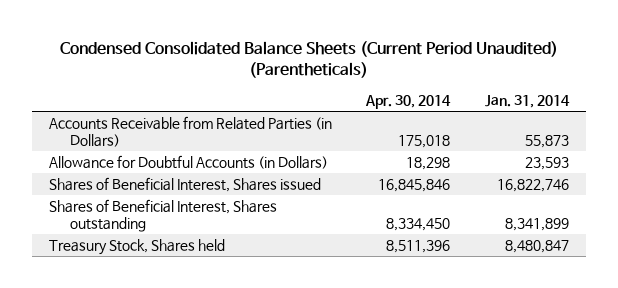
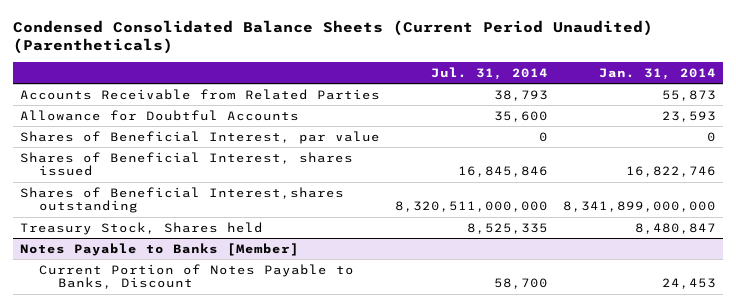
- | Apr. 30, 2014 | Jan. 31, 2014
+ | Jul. 31, 2014 | Jan. 31, 2014
- Accounts Receivable from Related Parties (in Dollars) | 175,018 | 55,873
- Allowance for Doubtful Accounts (in Dollars) | 18,298 | 23,593
- Shares of Beneficial Interest, Shares issued | 16,845,846 | 16,822,746
- Shares of Beneficial Interest, Shares outstanding | 8,334,450 | 8,341,899
+ Accounts Receivable from Related Parties | 38,793 | 55,873
+ Allowance for Doubtful Accounts | 35,600 | 23,593
+ Shares of Beneficial Interest, par value | 0 | 0
+ Shares of Beneficial Interest, shares issued | 16,845,846 | 16,822,746
+ Shares of Beneficial Interest,shares outstanding | 8,320,511,000,000 | 8,341,899,000,000
+ Notes Payable to Banks [Member]
+ Current Portion of Notes Payable to Banks, Discount | 58,700 | 24,453

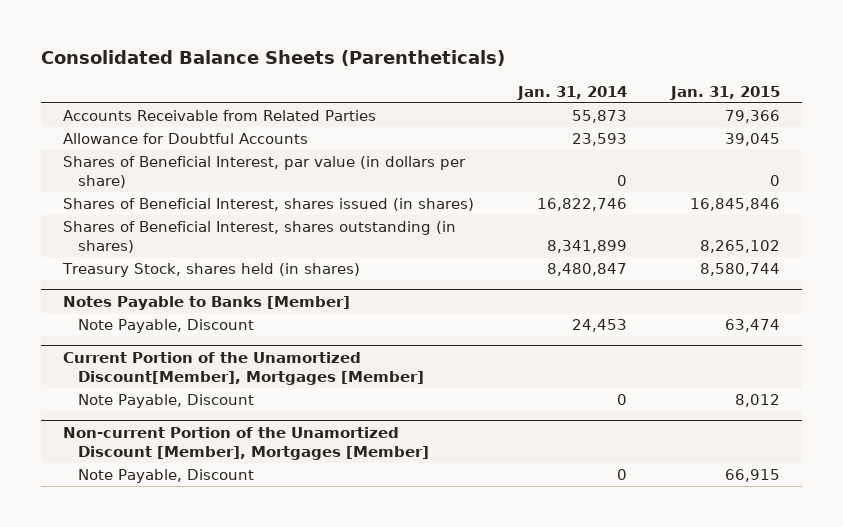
- Condensed Consolidated Balance Sheets (Current Period Unaudited) (Parentheticals)
+ Consolidated Balance Sheets (Parentheticals)
- | Jul. 31, 2014 | Jan. 31, 2014
+ | Jan. 31, 2014 | Jan. 31, 2015
- Shares of Beneficial Interest, par value | 0 | 0
- Shares of Beneficial Interest, shares issued | 16,845,846 | 16,822,746
- Shares of Beneficial Interest,shares outstanding | 8,320,511,000,000 | 8,341,899,000,000
- Treasury Stock, Shares held | 8,525,335 | 8,480,847
+ Shares of Beneficial Interest, par value (in dollars per share) | 0 | 0
+ Shares of Beneficial Interest, shares issued (in shares) | 16,822,746 | 16,845,846
+ Shares of Beneficial Interest, shares outstanding (in shares) | 8,341,899 | 8,265,102
+ Treasury Stock, shares held (in shares) | 8,480,847 | 8,580,744
@ Notes Payable to Banks [Member]
- Current Portion of Notes Payable to Banks, Discount | 58,700 | 24,453
+ Note Payable, Discount | 24,453 | 63,474
+ Current Portion of the Unamortized Discount[Member], Mortgages [Member]
+ Note Payable, Discount | 0 | 8,012
+ Non-current Portion of the Unamortized Discount [Member], Mortgages [Member]
+ Note Payable, Discount | 0 | 66,915

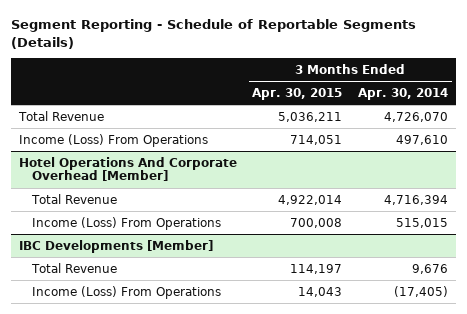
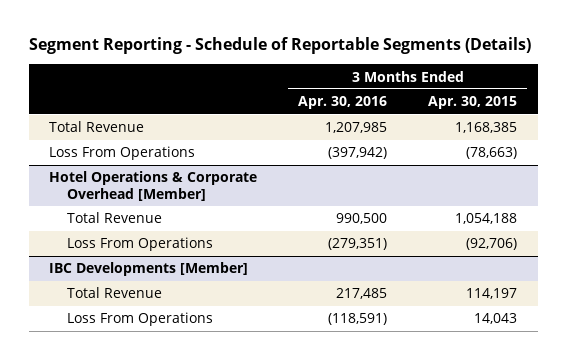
- | 3 Months Ended Apr. 30, 2015 | 3 Months Ended Apr. 30, 2014
+ | 3 Months Ended Apr. 30, 2016 | 3 Months Ended Apr. 30, 2015
- Total Revenue | 5,036,211 | 4,726,070
- Income (Loss) From Operations | 714,051 | 497,610
- Hotel Operations And Corporate Overhead [Member]
- Total Revenue | 4,922,014 | 4,716,394
- Income (Loss) From Operations | 700,008 | 515,015
+ Total Revenue | 1,207,985 | 1,168,385
+ Loss From Operations | (397,942) | (78,663)
+ Hotel Operations & Corporate Overhead [Member]
+ Total Revenue | 990,500 | 1,054,188
+ Loss From Operations | (279,351) | (92,706)
@ IBC Developments [Member]
- Income (Loss) From Operations | 14,043 | (17,405)
+ Loss From Operations | (118,591) | 14,043

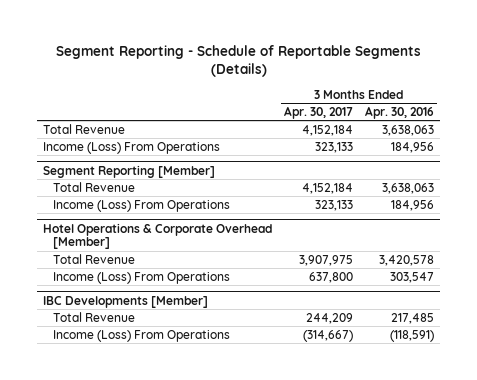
- | 3 Months Ended Apr. 30, 2016 | 3 Months Ended Apr. 30, 2015
+ | 3 Months Ended Apr. 30, 2017 | 3 Months Ended Apr. 30, 2016
- Total Revenue | 1,207,985 | 1,168,385
- Loss From Operations | (397,942) | (78,663)
+ Total Revenue | 4,152,184 | 3,638,063
+ Income (Loss) From Operations | 323,133 | 184,956
+ Segment Reporting [Member]
+ Total Revenue | 4,152,184 | 3,638,063
+ Income (Loss) From Operations | 323,133 | 184,956
@ Hotel Operations & Corporate Overhead [Member]
- Total Revenue | 990,500 | 1,054,188
- Loss From Operations | (279,351) | (92,706)
+ Total Revenue | 3,907,975 | 3,420,578
+ Income (Loss) From Operations | 637,800 | 303,547
@ IBC Developments [Member]
- Loss From Operations | (118,591) | 14,043
+ Income (Loss) From Operations | (314,667) | (118,591)

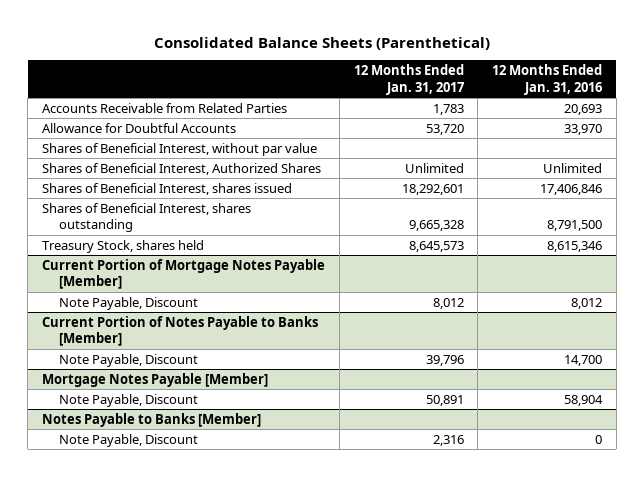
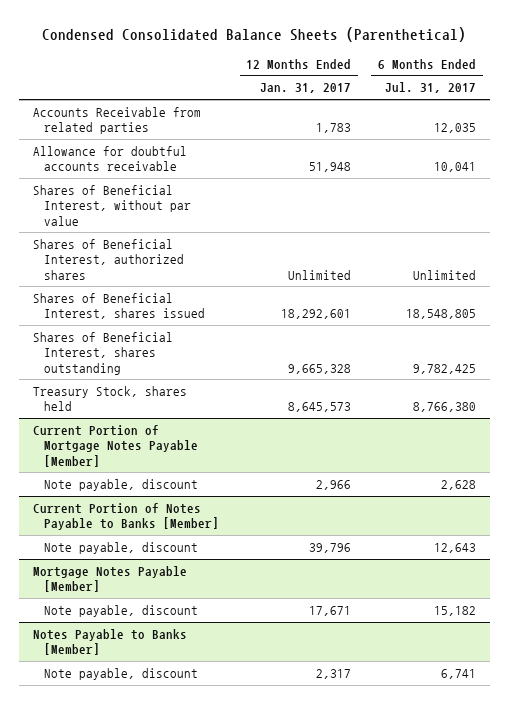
- Consolidated Balance Sheets (Parenthetical)
+ Condensed Consolidated Balance Sheets (Parenthetical)
- | 12 Months Ended Jan. 31, 2017 | 12 Months Ended Jan. 31, 2016
+ | 12 Months Ended Jan. 31, 2017 | 6 Months Ended Jul. 31, 2017
- Accounts Receivable from Related Parties | 1,783 | 20,693
- Allowance for Doubtful Accounts | 53,720 | 33,970
+ Accounts Receivable from related parties | 1,783 | 12,035
+ Allowance for doubtful accounts receivable | 51,948 | 10,041
- Shares of Beneficial Interest, Authorized Shares | Unlimited | Unlimited
+ Shares of Beneficial Interest, authorized shares | Unlimited | Unlimited
@ Current Portion of Mortgage Notes Payable [Member]
- Note Payable, Discount | 8,012 | 8,012
+ Note payable, discount | 2,966 | 2,628
@ Current Portion of Notes Payable to Banks [Member]
- Note Payable, Discount | 39,796 | 14,700
+ Note payable, discount | 39,796 | 12,643
@ Mortgage Notes Payable [Member]
- Note Payable, Discount | 50,891 | 58,904
+ Note payable, discount | 17,671 | 15,182
@ Notes Payable to Banks [Member]
- Note Payable, Discount | 2,316 | 0
+ Note payable, discount | 2,317 | 6,741

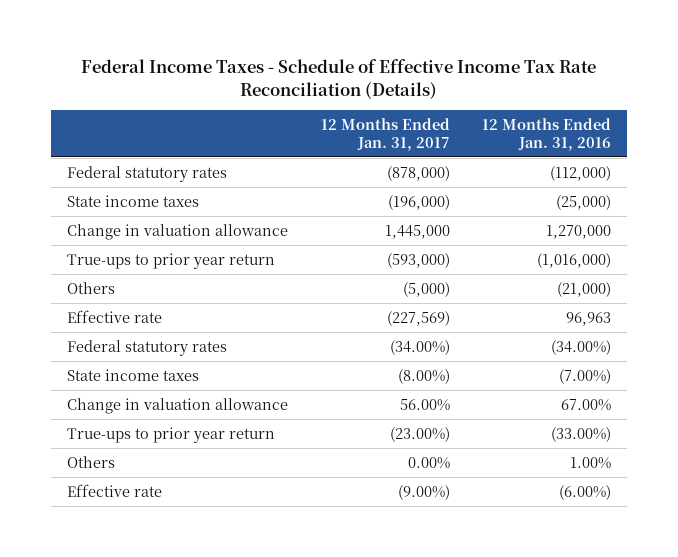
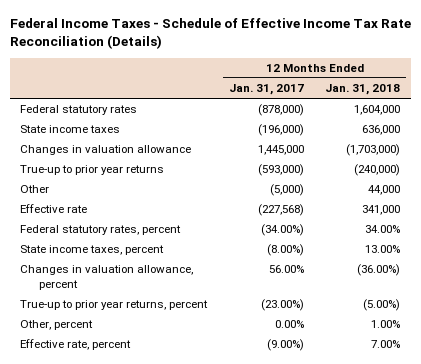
- | 12 Months Ended Jan. 31, 2017 | 12 Months Ended Jan. 31, 2016
+ | 12 Months Ended Jan. 31, 2017 | 12 Months Ended Jan. 31, 2018
- Change in valuation allowance | 1,445,000 | 1,270,000
- True-ups to prior year return | (593,000) | (1,016,000)
- Others | (5,000) | (21,000)
- Effective rate | (227,569) | 96,963
- Federal statutory rates | (34.00%) | (34.00%)
- State income taxes | (8.00%) | (7.00%)
- Change in valuation allowance | 56.00% | 67.00%
- True-ups to prior year return | (23.00%) | (33.00%)
- Others | 0.00% | 1.00%
- Effective rate | (9.00%) | (6.00%)
+ Changes in valuation allowance | 1,445,000 | (1,703,000)
+ True-up to prior year returns | (593,000) | (240,000)
+ Other | (5,000) | 44,000
+ Effective rate | (227,568) | 341,000
+ Federal statutory rates, percent | (34.00%) | 34.00%
+ State income taxes, percent | (8.00%) | 13.00%
+ Changes in valuation allowance, percent | 56.00% | (36.00%)
+ True-up to prior year returns, percent | (23.00%) | (5.00%)
+ Other, percent | 0.00% | 1.00%
+ Effective rate, percent | (9.00%) | 7.00%

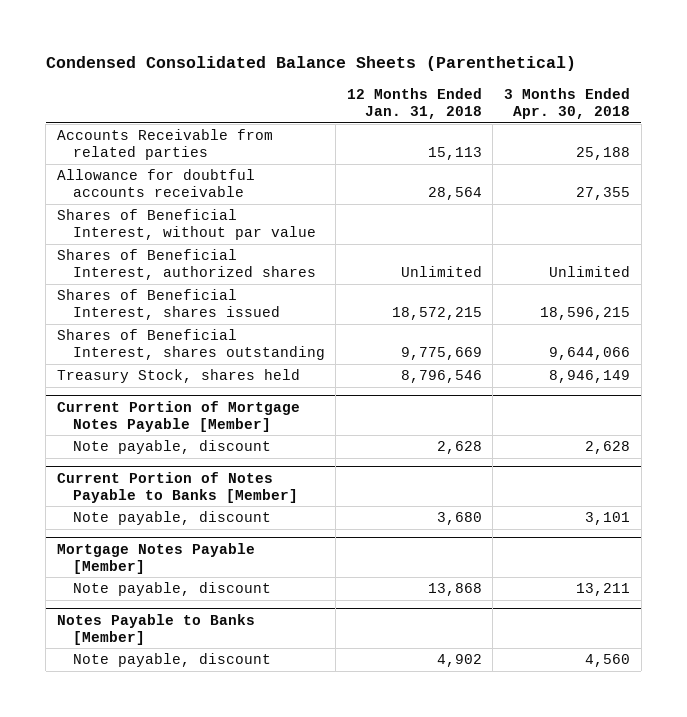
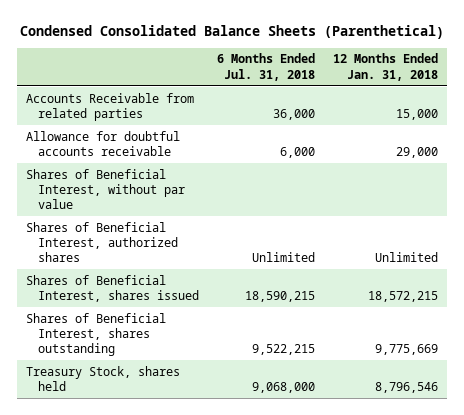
- | 12 Months Ended Jan. 31, 2018 | 3 Months Ended Apr. 30, 2018
+ | 6 Months Ended Jul. 31, 2018 | 12 Months Ended Jan. 31, 2018
- Accounts Receivable from related parties | 15,113 | 25,188
- Allowance for doubtful accounts receivable | 28,564 | 27,355
+ Accounts Receivable from related parties | 36,000 | 15,000
+ Allowance for doubtful accounts receivable | 6,000 | 29,000
- Current Portion of Mortgage Notes Payable [Member]
- Note payable, discount | 2,628 | 2,628
- Current Portion of Notes Payable to Banks [Member]
- Note payable, discount | 3,680 | 3,101
- Mortgage Notes Payable [Member]
- Note payable, discount | 13,868 | 13,211
- Notes Payable to Banks [Member]
- Note payable, discount | 4,902 | 4,560

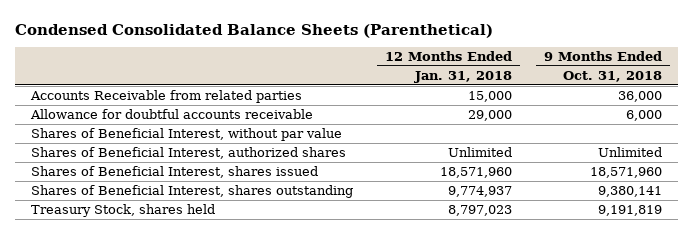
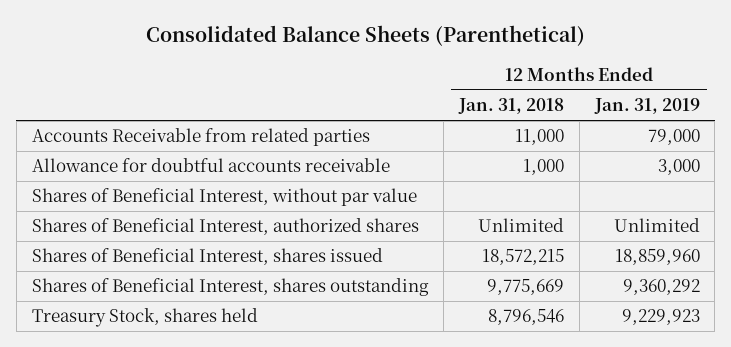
- Condensed Consolidated Balance Sheets (Parenthetical)
+ Consolidated Balance Sheets (Parenthetical)
- | 12 Months Ended Jan. 31, 2018 | 9 Months Ended Oct. 31, 2018
+ | 12 Months Ended Jan. 31, 2018 | 12 Months Ended Jan. 31, 2019
- Accounts Receivable from related parties | 15,000 | 36,000
- Allowance for doubtful accounts receivable | 29,000 | 6,000
+ Accounts Receivable from related parties | 11,000 | 79,000
+ Allowance for doubtful accounts receivable | 1,000 | 3,000
- Shares of Beneficial Interest, shares issued | 18,571,960 | 18,571,960
- Shares of Beneficial Interest, shares outstanding | 9,774,937 | 9,380,141
- Treasury Stock, shares held | 8,797,023 | 9,191,819
+ Shares of Beneficial Interest, shares issued | 18,572,215 | 18,859,960
+ Shares of Beneficial Interest, shares outstanding | 9,775,669 | 9,360,292
+ Treasury Stock, shares held | 8,796,546 | 9,229,923

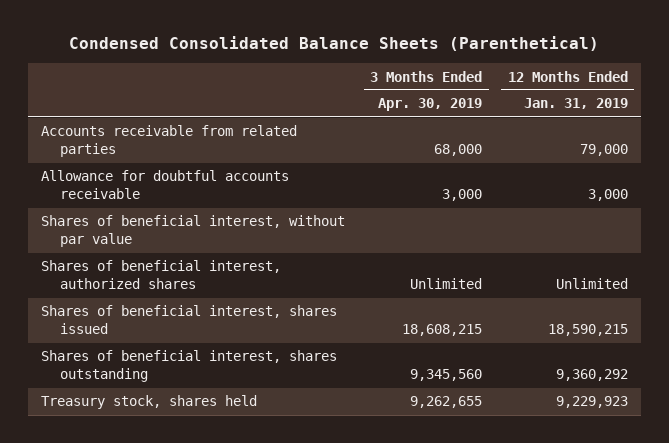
- Consolidated Balance Sheets (Parenthetical)
+ Condensed Consolidated Balance Sheets (Parenthetical)
- | 12 Months Ended Jan. 31, 2018 | 12 Months Ended Jan. 31, 2019
+ | 3 Months Ended Apr. 30, 2019 | 12 Months Ended Jan. 31, 2019
- Accounts Receivable from related parties | 11,000 | 79,000
+ Accounts receivable from related parties | 68,000 | 79,000
- Shares of Beneficial Interest, without par value
- Shares of Beneficial Interest, authorized shares | Unlimited | Unlimited
- Shares of Beneficial Interest, shares issued | 18,572,215 | 18,859,960
- Shares of Beneficial Interest, shares outstanding | 9,775,669 | 9,360,292
- Treasury Stock, shares held | 8,796,546 | 9,229,923
+ Shares of beneficial interest, without par value
+ Shares of beneficial interest, authorized shares | Unlimited | Unlimited
+ Shares of beneficial interest, shares issued | 18,608,215 | 18,590,215
+ Shares of beneficial interest, shares outstanding | 9,345,560 | 9,360,292
+ Treasury stock, shares held | 9,262,655 | 9,229,923

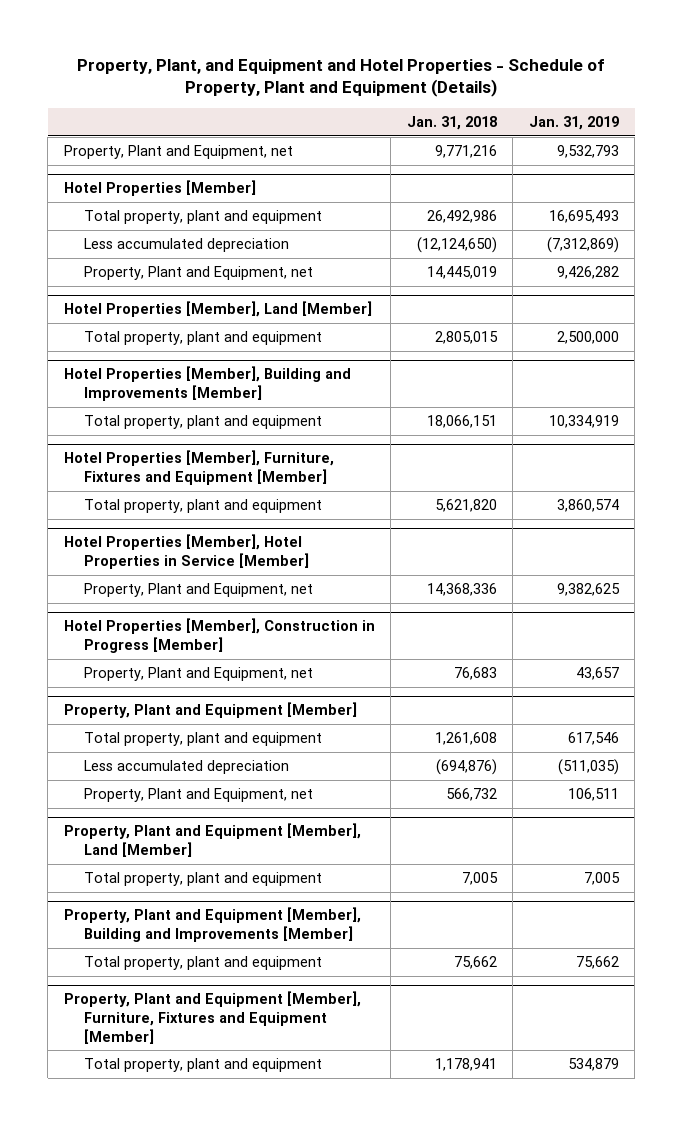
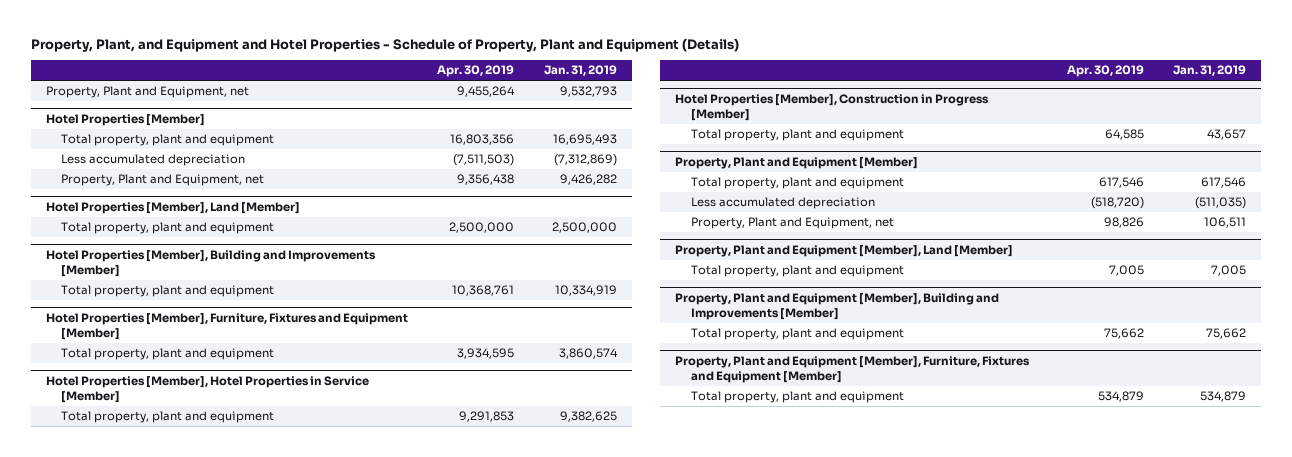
- | Jan. 31, 2018 | Jan. 31, 2019
+ | Apr. 30, 2019 | Jan. 31, 2019
@ Hotel Properties [Member], Hotel Properties in Service [Member]
- Property, Plant and Equipment, net | 14,368,336 | 9,382,625
+ Total property, plant and equipment | 9,291,853 | 9,382,625
@ Hotel Properties [Member], Construction in Progress [Member]
- Property, Plant and Equipment, net | 76,683 | 43,657
+ Total property, plant and equipment | 64,585 | 43,657

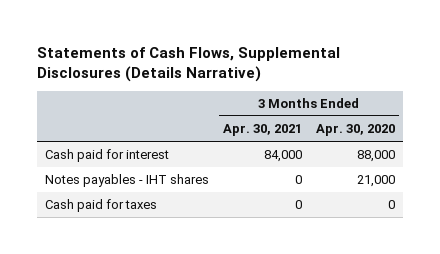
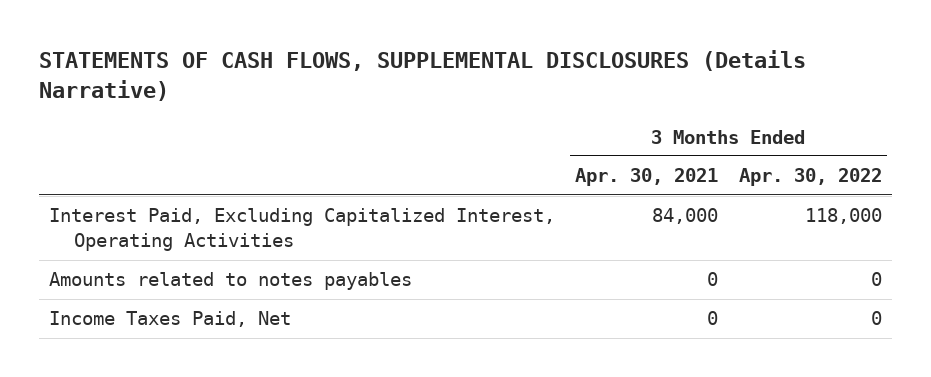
- Statements of Cash Flows, Supplemental Disclosures (Details Narrative)
+ STATEMENTS OF CASH FLOWS, SUPPLEMENTAL DISCLOSURES (Details Narrative)
- | 3 Months Ended Apr. 30, 2021 | 3 Months Ended Apr. 30, 2020
+ | 3 Months Ended Apr. 30, 2021 | 3 Months Ended Apr. 30, 2022
- Cash paid for interest | 84,000 | 88,000
- Notes payables - IHT shares | 0 | 21,000
- Cash paid for taxes | 0 | 0
+ Interest Paid, Excluding Capitalized Interest, Operating Activities | 84,000 | 118,000
+ Amounts related to notes payables | 0 | 0
+ Income Taxes Paid, Net | 0 | 0

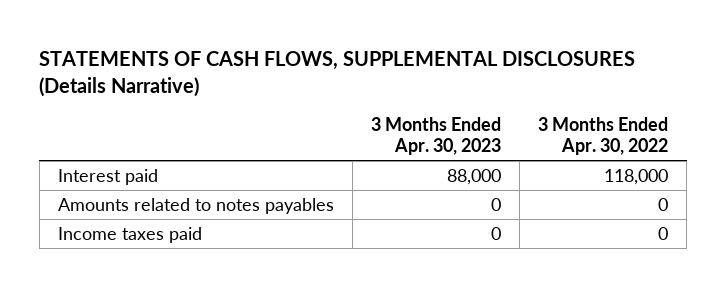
- | 3 Months Ended Apr. 30, 2021 | 3 Months Ended Apr. 30, 2022
+ | 3 Months Ended Apr. 30, 2023 | 3 Months Ended Apr. 30, 2022
- Interest Paid, Excluding Capitalized Interest, Operating Activities | 84,000 | 118,000
+ Interest paid | 88,000 | 118,000
- Income Taxes Paid, Net | 0 | 0
+ Income taxes paid | 0 | 0

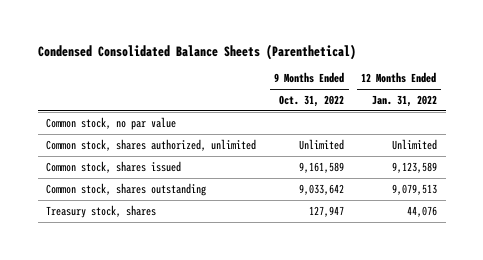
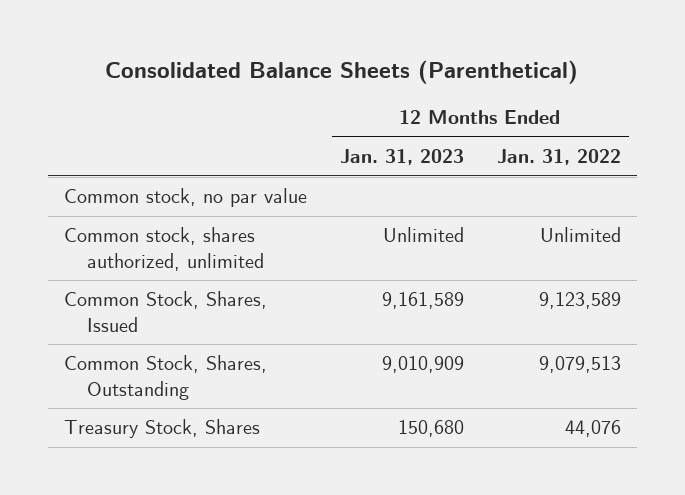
- Condensed Consolidated Balance Sheets (Parenthetical)
+ Consolidated Balance Sheets (Parenthetical)
- | 9 Months Ended Oct. 31, 2022 | 12 Months Ended Jan. 31, 2022
+ | 12 Months Ended Jan. 31, 2023 | 12 Months Ended Jan. 31, 2022
- Common stock, shares issued | 9,161,589 | 9,123,589
- Common stock, shares outstanding | 9,033,642 | 9,079,513
- Treasury stock, shares | 127,947 | 44,076
+ Common Stock, Shares, Issued | 9,161,589 | 9,123,589
+ Common Stock, Shares, Outstanding | 9,010,909 | 9,079,513
+ Treasury Stock, Shares | 150,680 | 44,076

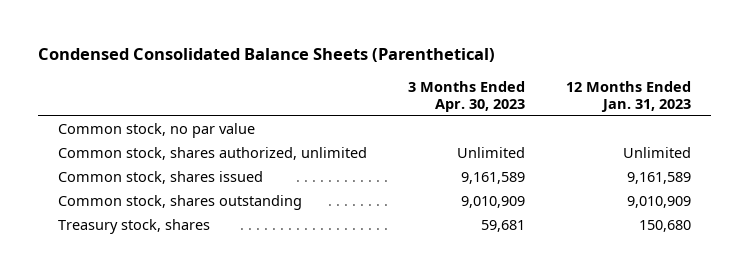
- Consolidated Balance Sheets (Parenthetical)
+ Condensed Consolidated Balance Sheets (Parenthetical)
- | 12 Months Ended Jan. 31, 2023 | 12 Months Ended Jan. 31, 2022
+ | 3 Months Ended Apr. 30, 2023 | 12 Months Ended Jan. 31, 2023
- Common Stock, Shares, Issued | 9,161,589 | 9,123,589
- Common Stock, Shares, Outstanding | 9,010,909 | 9,079,513
- Treasury Stock, Shares | 150,680 | 44,076
+ Common stock, shares issued | 9,161,589 | 9,161,589
+ Common stock, shares outstanding | 9,010,909 | 9,010,909
+ Treasury stock, shares | 59,681 | 150,680

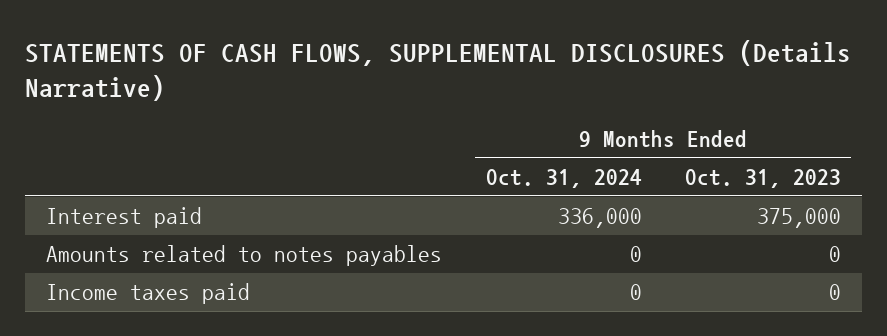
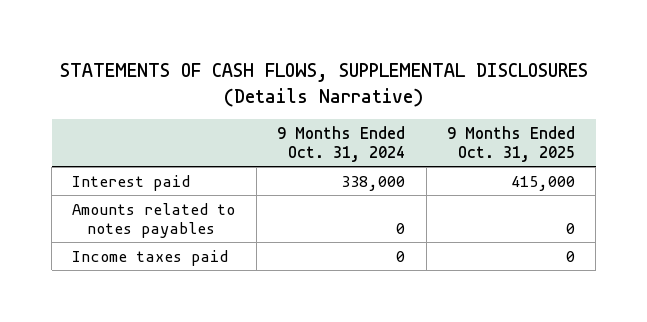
- | 9 Months Ended Oct. 31, 2024 | 9 Months Ended Oct. 31, 2023
+ | 9 Months Ended Oct. 31, 2024 | 9 Months Ended Oct. 31, 2025
- Interest paid | 336,000 | 375,000
+ Interest paid | 338,000 | 415,000

